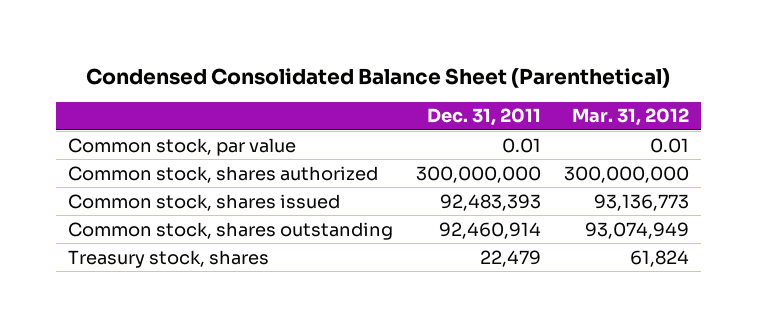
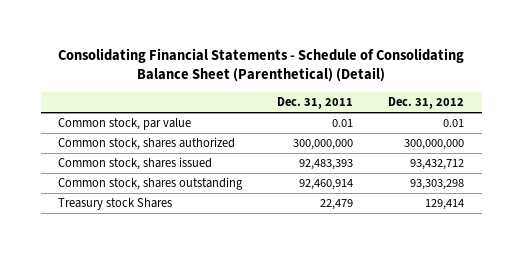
- Condensed Consolidated Balance Sheet (Parenthetical)
+ Consolidating Financial Statements - Schedule of Consolidating Balance Sheet (Parenthetical) (Detail)
- | Dec. 31, 2011 | Mar. 31, 2012
+ | Dec. 31, 2011 | Dec. 31, 2012
- Treasury stock, shares | 22,479 | 61,824
+ Treasury stock Shares | 22,479 | 129,414

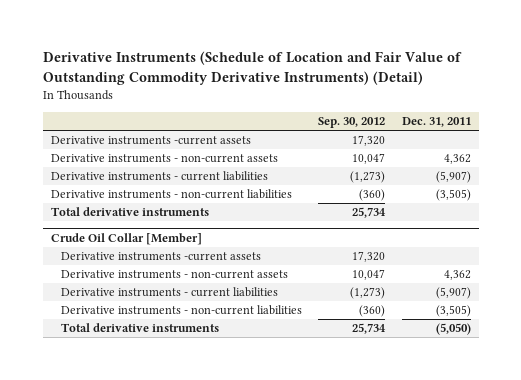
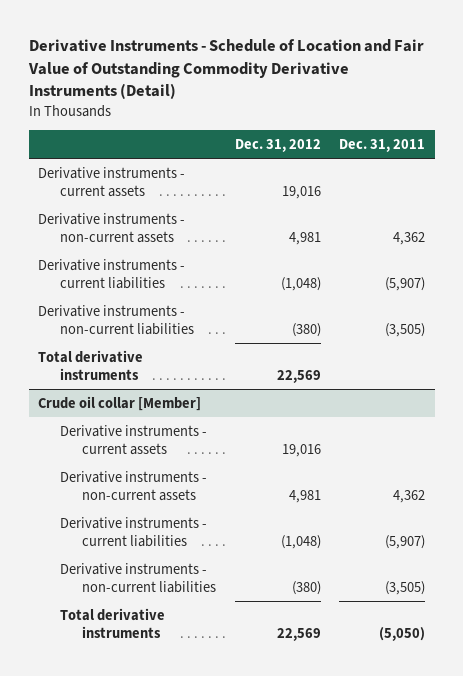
- Derivative Instruments (Schedule of Location and Fair Value of Outstanding Commodity Derivative Instruments) (Detail)
+ Derivative Instruments - Schedule of Location and Fair Value of Outstanding Commodity Derivative Instruments (Detail)
- | Sep. 30, 2012 | Dec. 31, 2011
+ | Dec. 31, 2012 | Dec. 31, 2011
- Derivative instruments -current assets | 17,320 |
+ Derivative instruments - current assets | 19,016 |
- Crude Oil Collar [Member]
- Derivative instruments -current assets | 17,320 |
+ Crude oil collar [Member]
+ Derivative instruments - current assets | 19,016 |

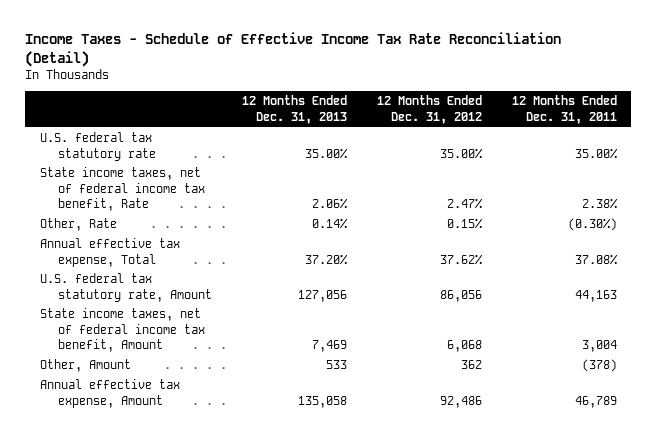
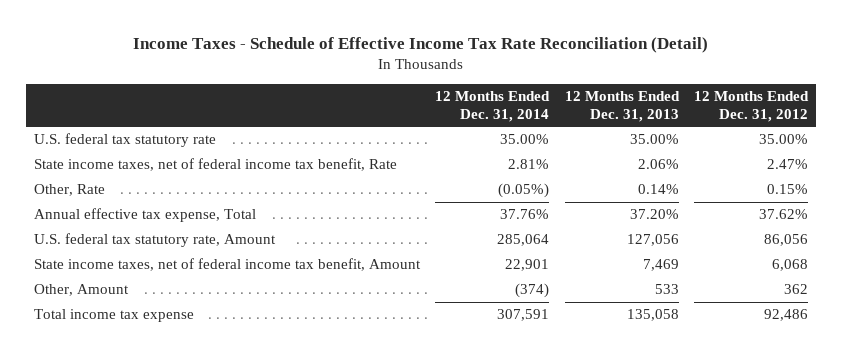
- | 12 Months Ended Dec. 31, 2013 | 12 Months Ended Dec. 31, 2012 | 12 Months Ended Dec. 31, 2011
+ | 12 Months Ended Dec. 31, 2014 | 12 Months Ended Dec. 31, 2013 | 12 Months Ended Dec. 31, 2012
- Annual effective tax expense, Amount | 135,058 | 92,486 | 46,789
+ Total income tax expense | 307,591 | 135,058 | 92,486

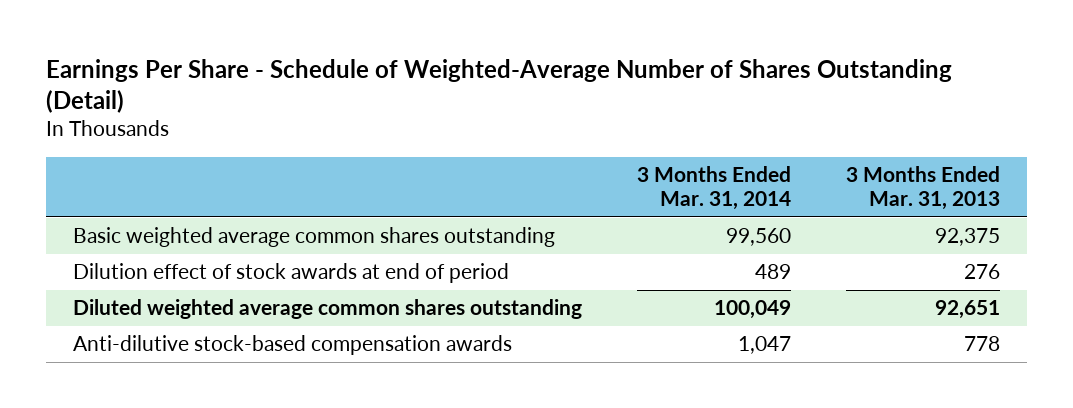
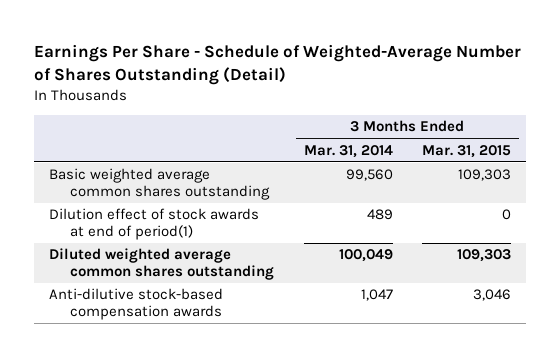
- | 3 Months Ended Mar. 31, 2014 | 3 Months Ended Mar. 31, 2013
+ | 3 Months Ended Mar. 31, 2014 | 3 Months Ended Mar. 31, 2015
- Dilution effect of stock awards at end of period | 489 | 276
+ Dilution effect of stock awards at end of period(1) | 489 | 0

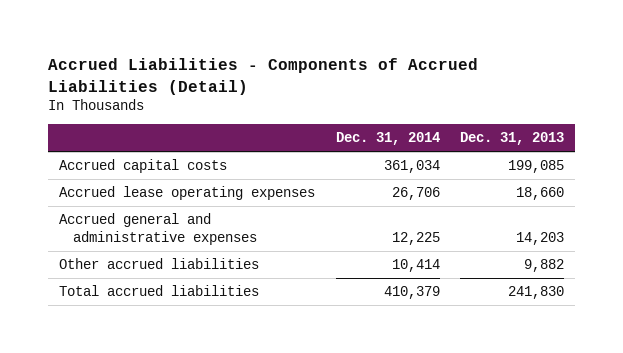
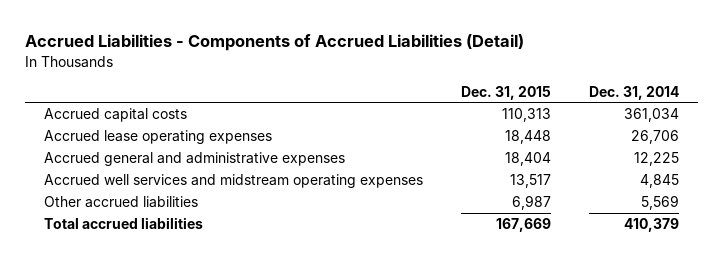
- | Dec. 31, 2014 | Dec. 31, 2013
+ | Dec. 31, 2015 | Dec. 31, 2014
- Other accrued liabilities | 10,414 | 9,882
+ Accrued well services and midstream operating expenses | 13,517 | 4,845
+ Other accrued liabilities | 6,987 | 5,569

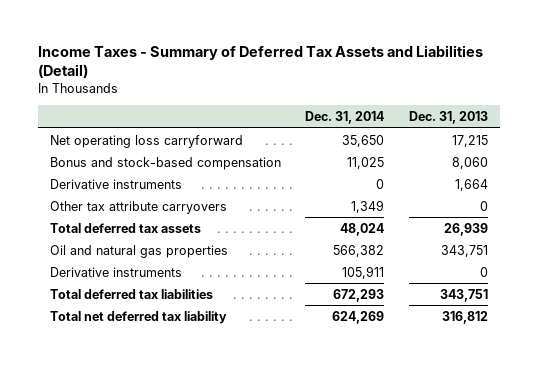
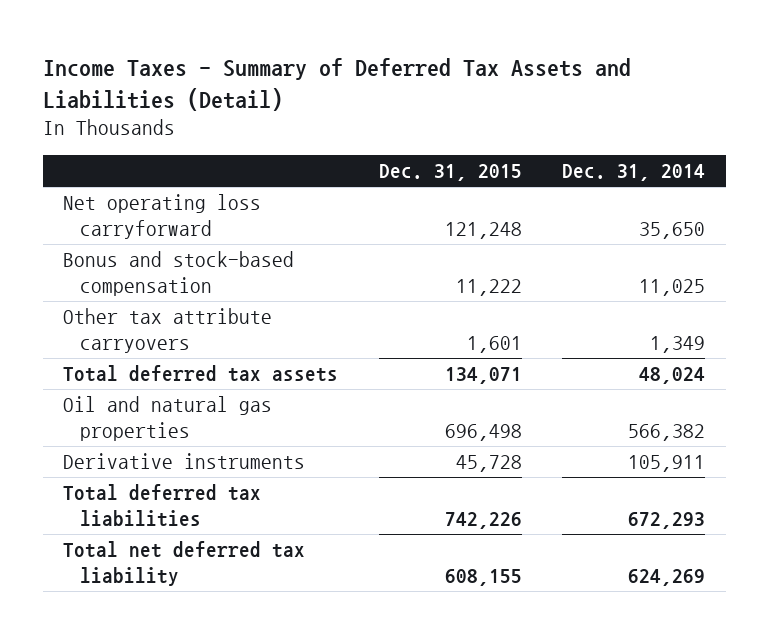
- | Dec. 31, 2014 | Dec. 31, 2013
+ | Dec. 31, 2015 | Dec. 31, 2014
- Derivative instruments | 0 | 1,664

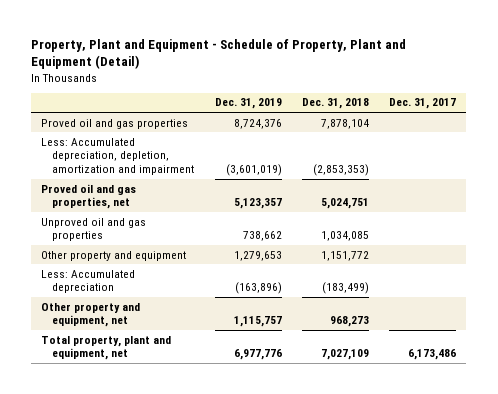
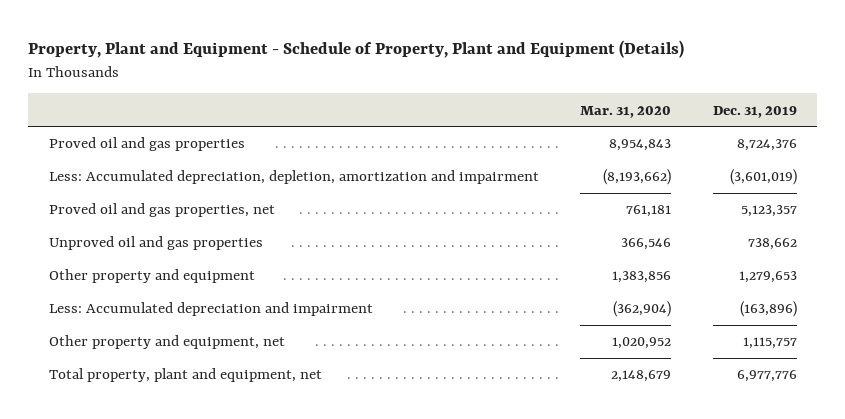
- Property, Plant and Equipment - Schedule of Property, Plant and Equipment (Detail)
+ Property, Plant and Equipment - Schedule of Property, Plant and Equipment (Details)
- | Dec. 31, 2019 | Dec. 31, 2018 | Dec. 31, 2017
+ | Mar. 31, 2020 | Dec. 31, 2019
- Less: Accumulated depreciation | (163,896) | (183,499) |
+ Less: Accumulated depreciation and impairment | (362,904) | (163,896)

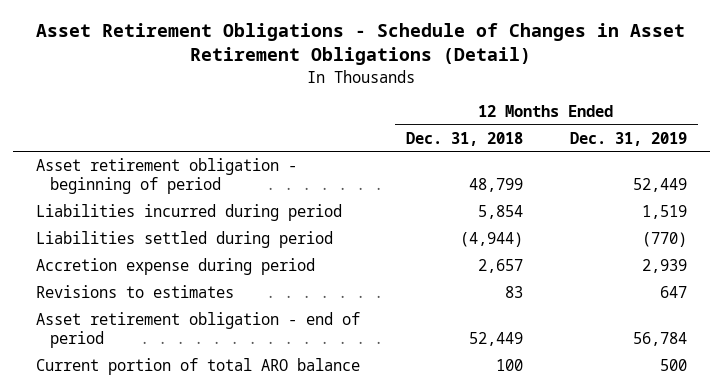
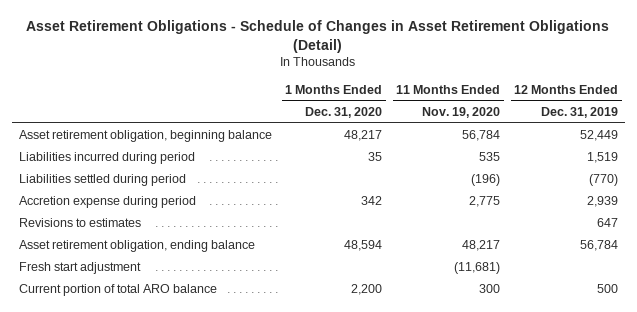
- | 12 Months Ended Dec. 31, 2018 | 12 Months Ended Dec. 31, 2019
+ | 1 Months Ended Dec. 31, 2020 | 11 Months Ended Nov. 19, 2020 | 12 Months Ended Dec. 31, 2019
- Asset retirement obligation - beginning of period | 48,799 | 52,449
+ Asset retirement obligation, beginning balance | 48,217 | 56,784 | 52,449
- Asset retirement obligation - end of period | 52,449 | 56,784
+ Asset retirement obligation, ending balance | 48,594 | 48,217 | 56,784
+ Fresh start adjustment | | (11,681) |

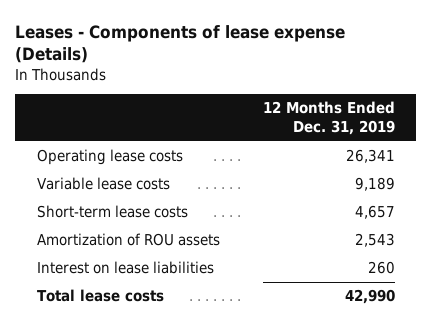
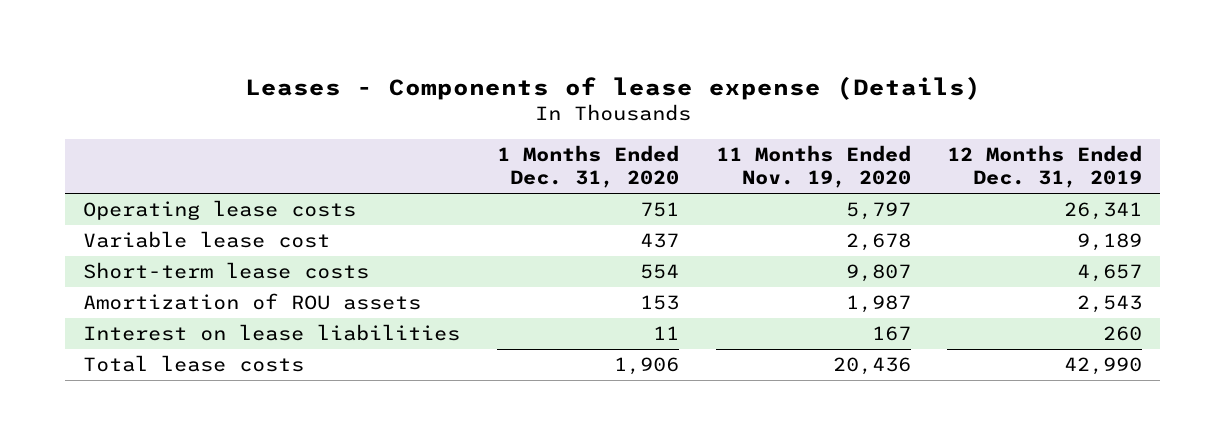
- | 12 Months Ended Dec. 31, 2019
+ | 1 Months Ended Dec. 31, 2020 | 11 Months Ended Nov. 19, 2020 | 12 Months Ended Dec. 31, 2019
- Variable lease costs | 9,189
+ Variable lease cost | 437 | 2,678 | 9,189

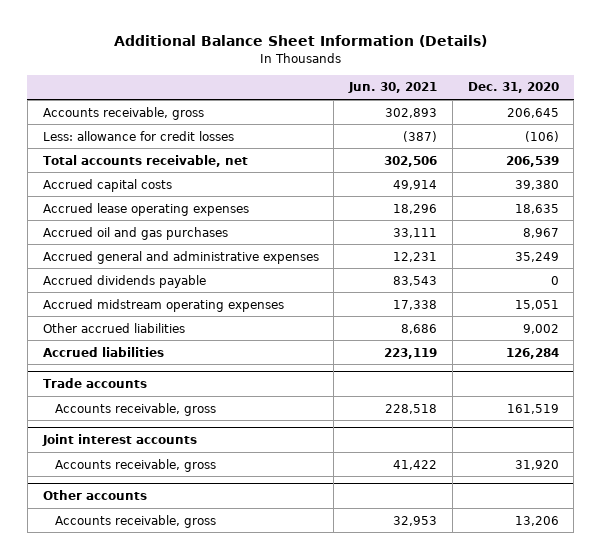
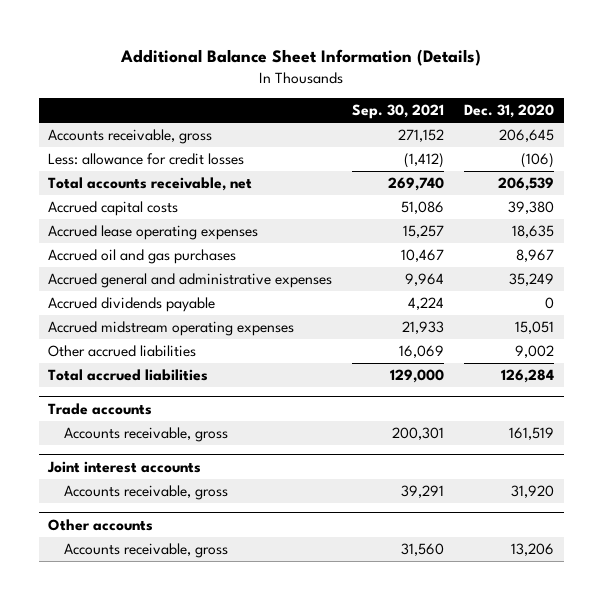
- | Jun. 30, 2021 | Dec. 31, 2020
+ | Sep. 30, 2021 | Dec. 31, 2020
- Accrued liabilities | 223,119 | 126,284
+ Total accrued liabilities | 129,000 | 126,284

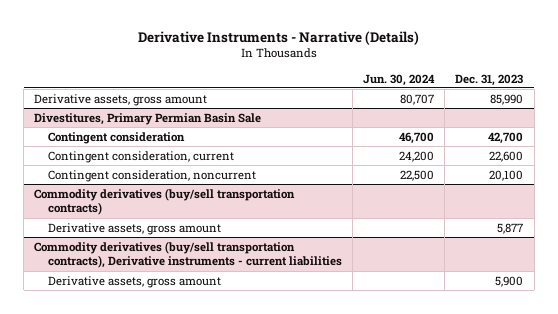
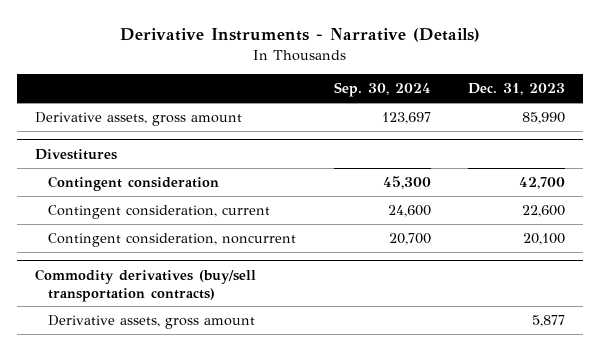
- | Jun. 30, 2024 | Dec. 31, 2023
+ | Sep. 30, 2024 | Dec. 31, 2023
- Divestitures, Primary Permian Basin Sale
+ Divestitures
- Commodity derivatives (buy/sell transportation contracts), Derivative instruments - current liabilities
- Derivative assets, gross amount | | 5,900

